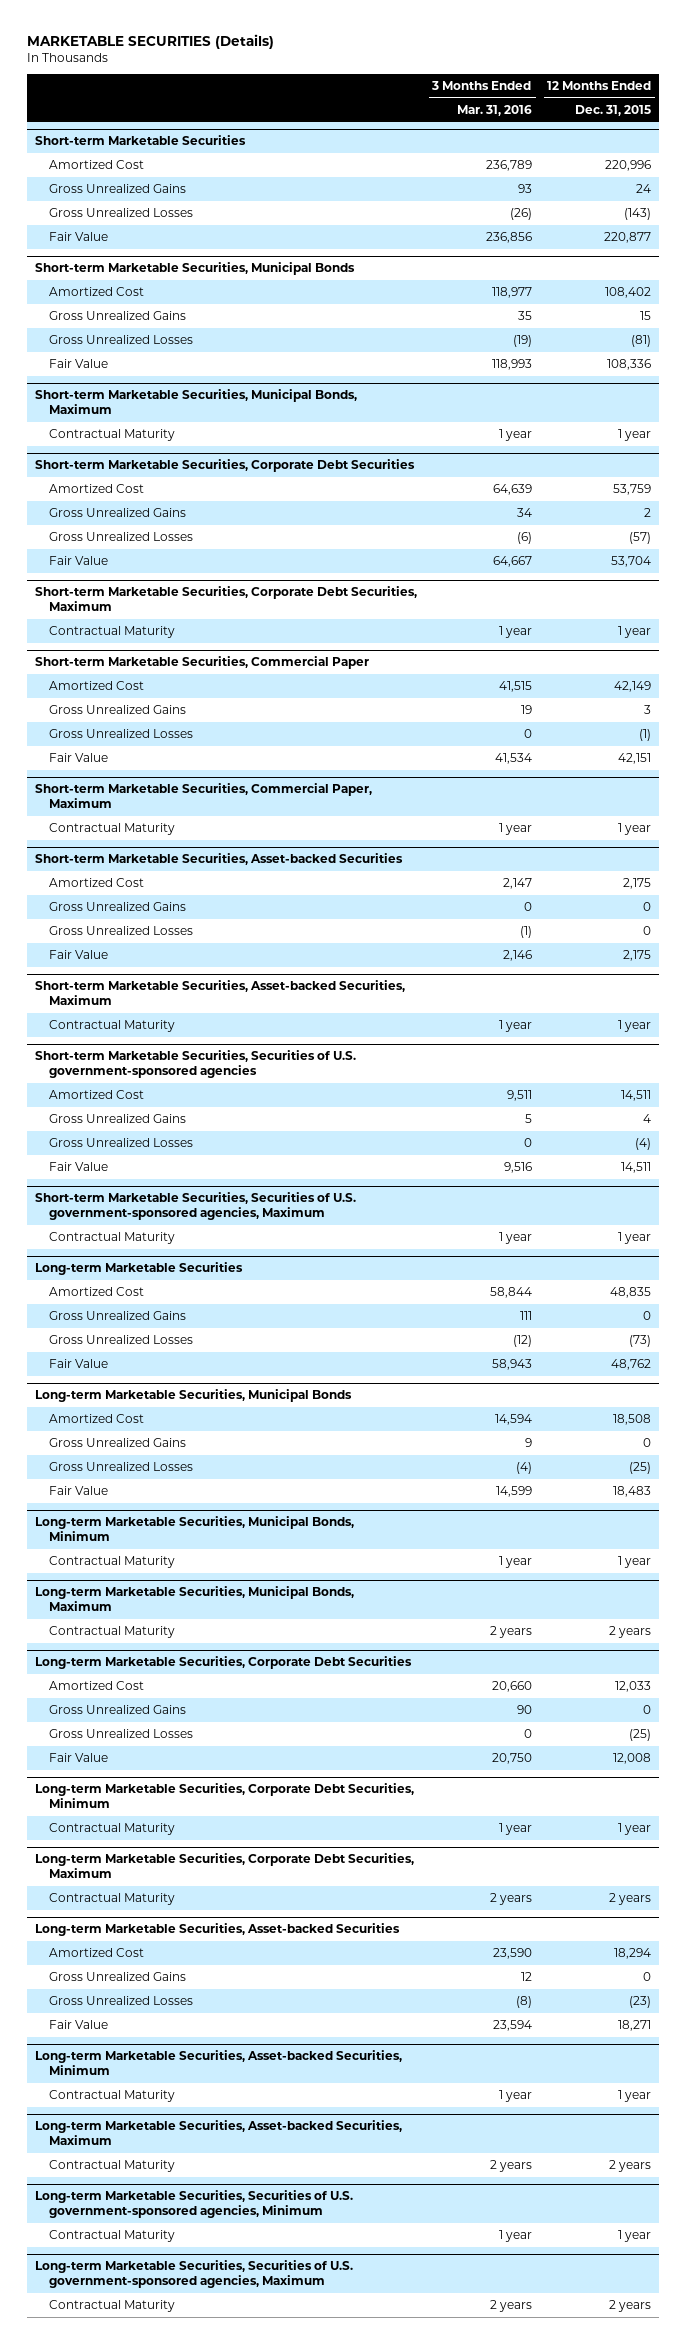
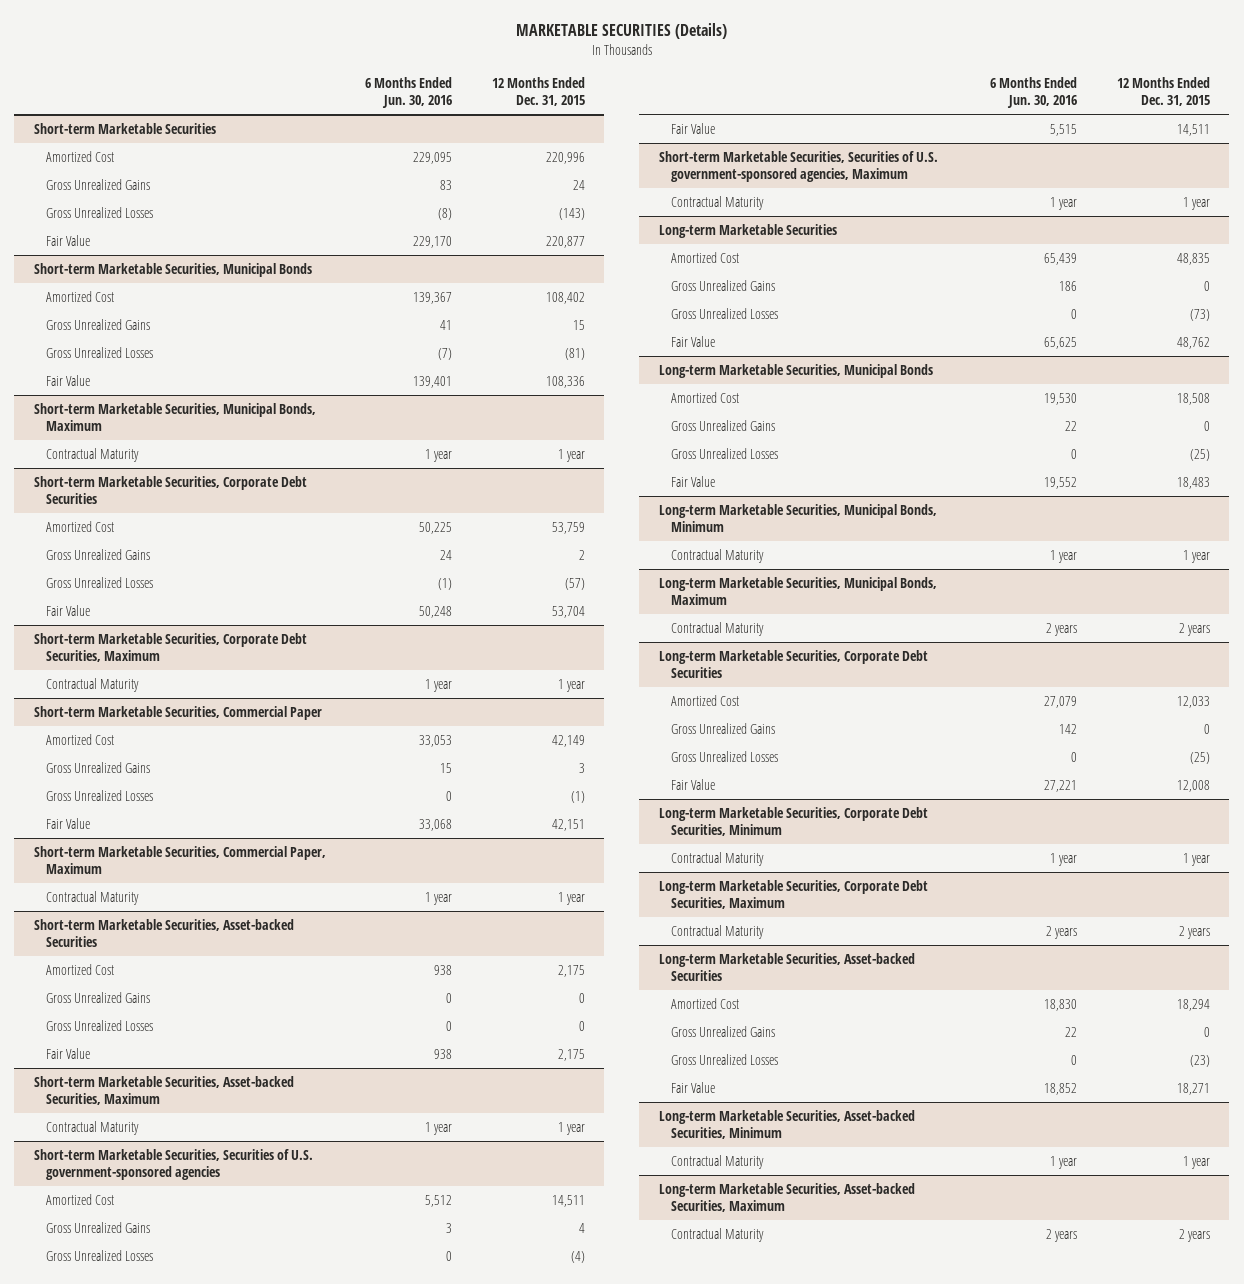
- | 3 Months Ended Mar. 31, 2016 | 12 Months Ended Dec. 31, 2015
+ | 6 Months Ended Jun. 30, 2016 | 12 Months Ended Dec. 31, 2015
- Long-term Marketable Securities, Securities of U.S. government-sponsored agencies, Minimum
- Contractual Maturity | 1 year | 1 year
- Long-term Marketable Securities, Securities of U.S. government-sponsored agencies, Maximum
- Contractual Maturity | 2 years | 2 years

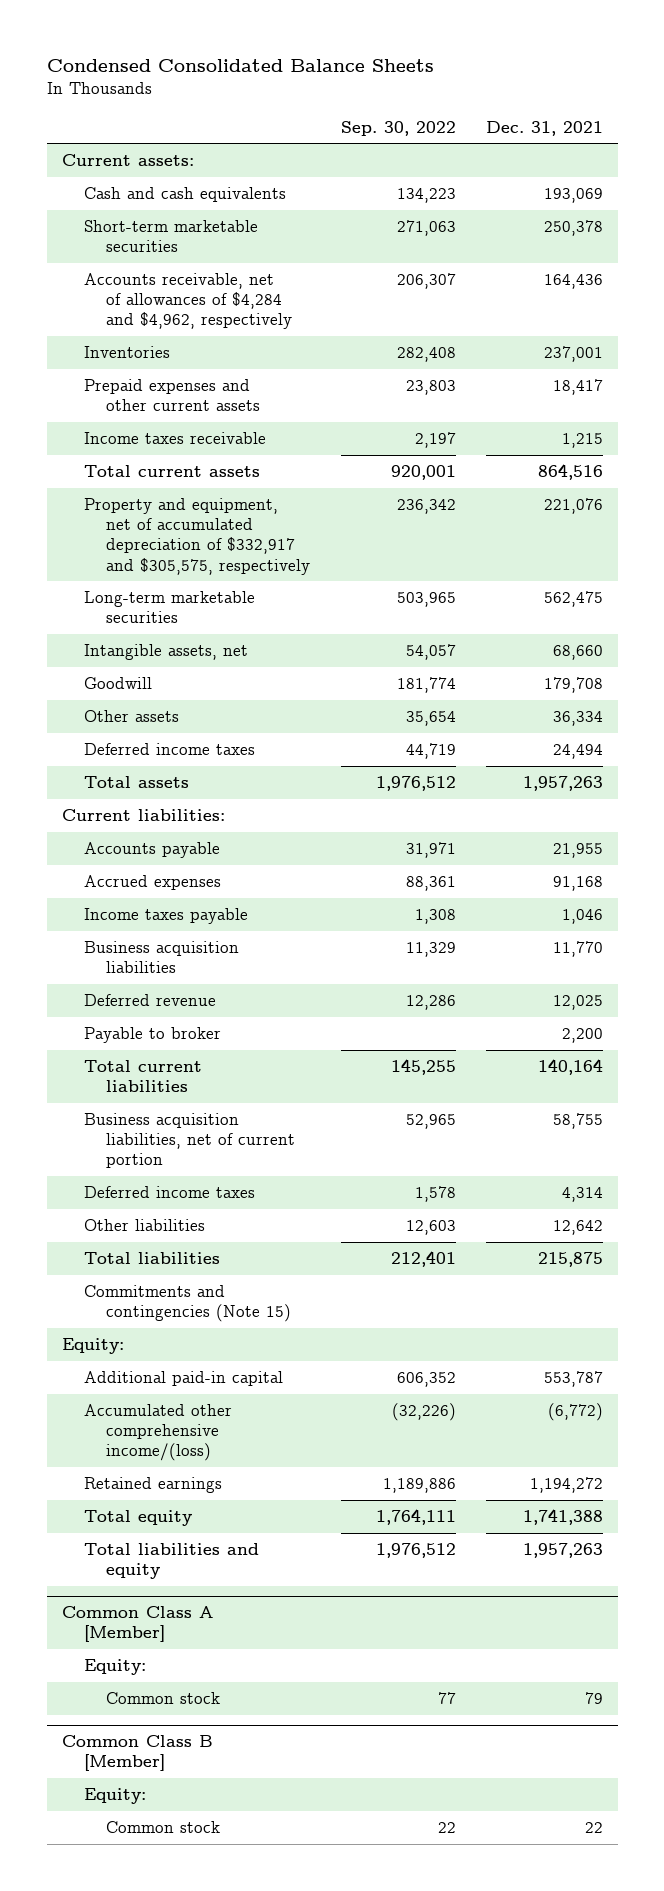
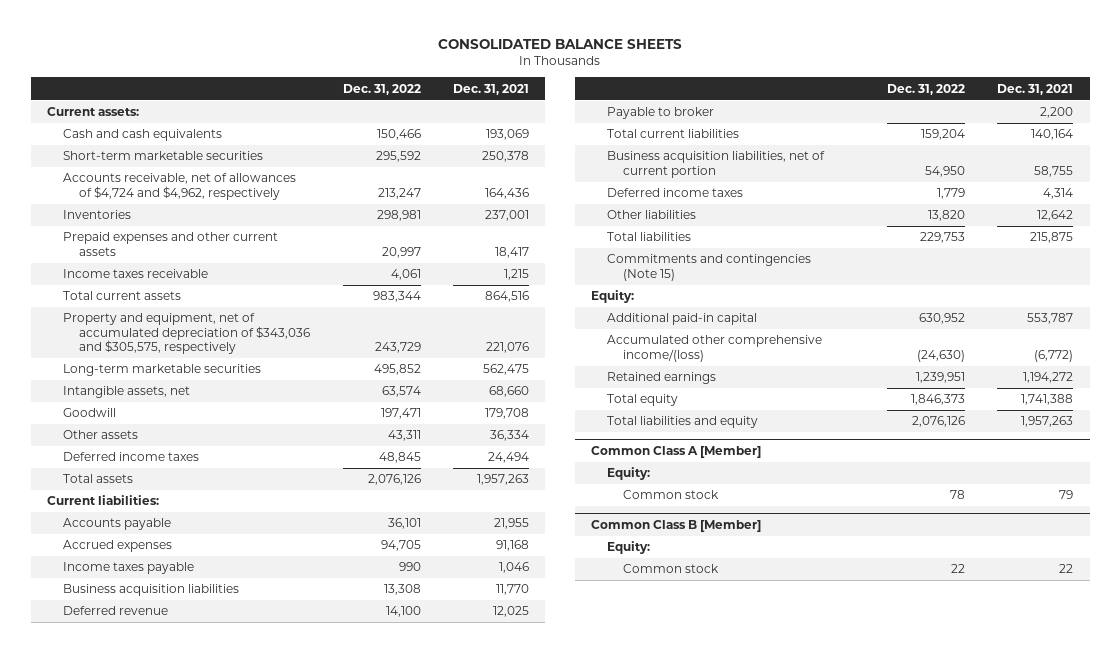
- Condensed Consolidated Balance Sheets
+ CONSOLIDATED BALANCE SHEETS
- | Sep. 30, 2022 | Dec. 31, 2021
+ | Dec. 31, 2022 | Dec. 31, 2021
- Accounts receivable, net of allowances of $4,284 and $4,962, respectively | 206,307 | 164,436
+ Accounts receivable, net of allowances of $4,724 and $4,962, respectively | 213,247 | 164,436
- Property and equipment, net of accumulated depreciation of $332,917 and $305,575, respectively | 236,342 | 221,076
+ Property and equipment, net of accumulated depreciation of $343,036 and $305,575, respectively | 243,729 | 221,076

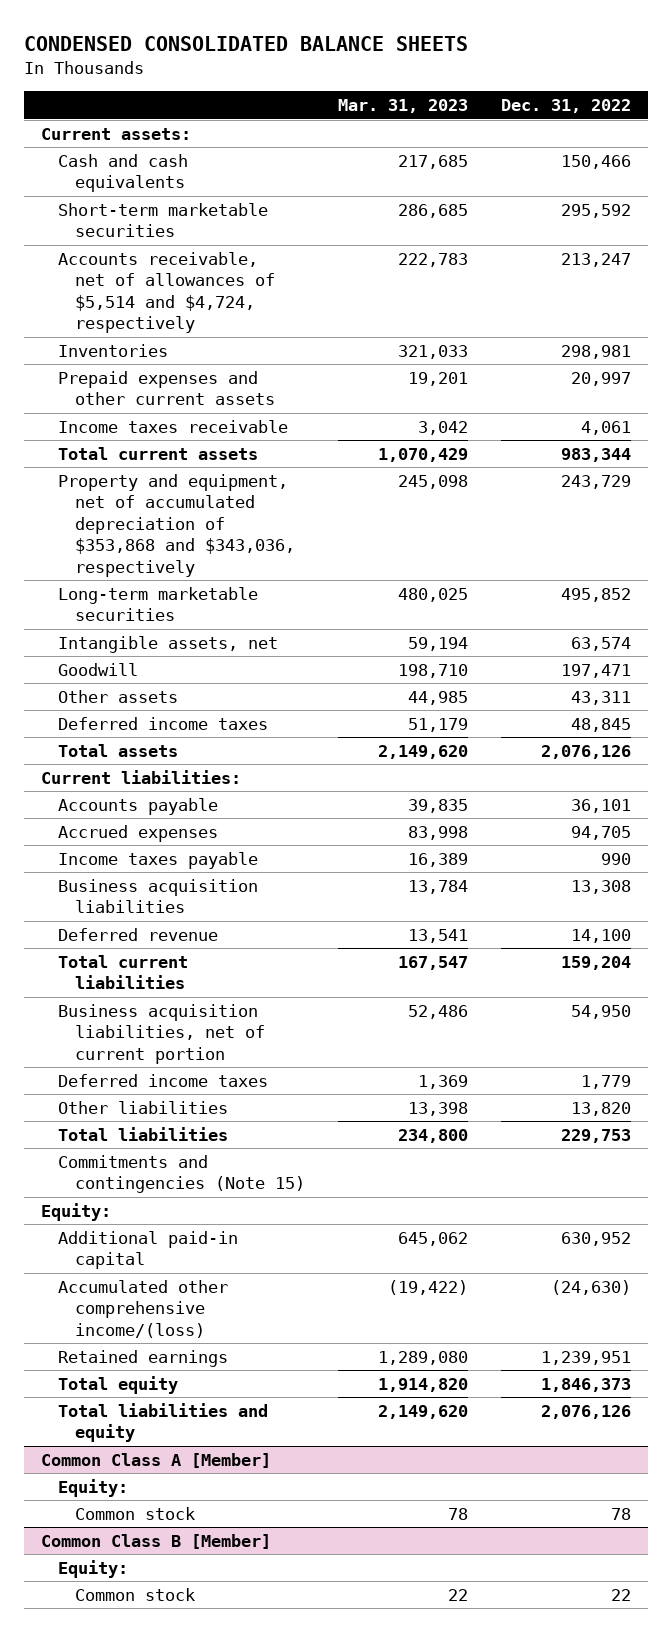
- CONSOLIDATED BALANCE SHEETS
+ CONDENSED CONSOLIDATED BALANCE SHEETS
- | Dec. 31, 2022 | Dec. 31, 2021
+ | Mar. 31, 2023 | Dec. 31, 2022
- Accounts receivable, net of allowances of $4,724 and $4,962, respectively | 213,247 | 164,436
+ Accounts receivable, net of allowances of $5,514 and $4,724, respectively | 222,783 | 213,247
- Property and equipment, net of accumulated depreciation of $343,036 and $305,575, respectively | 243,729 | 221,076
+ Property and equipment, net of accumulated depreciation of $353,868 and $343,036, respectively | 245,098 | 243,729
- Payable to broker | | 2,200

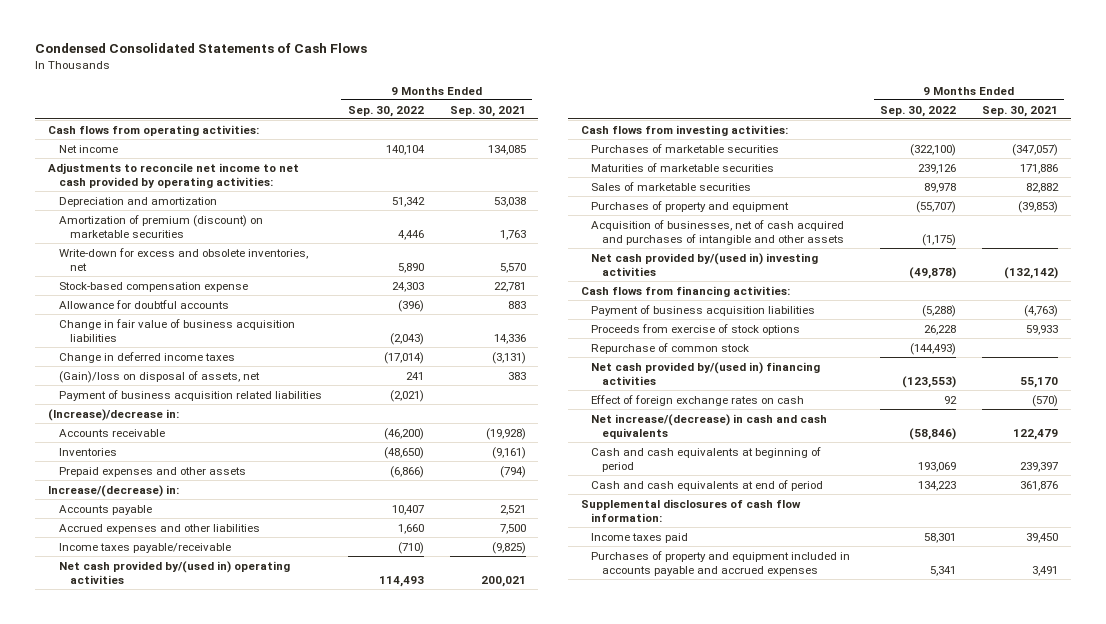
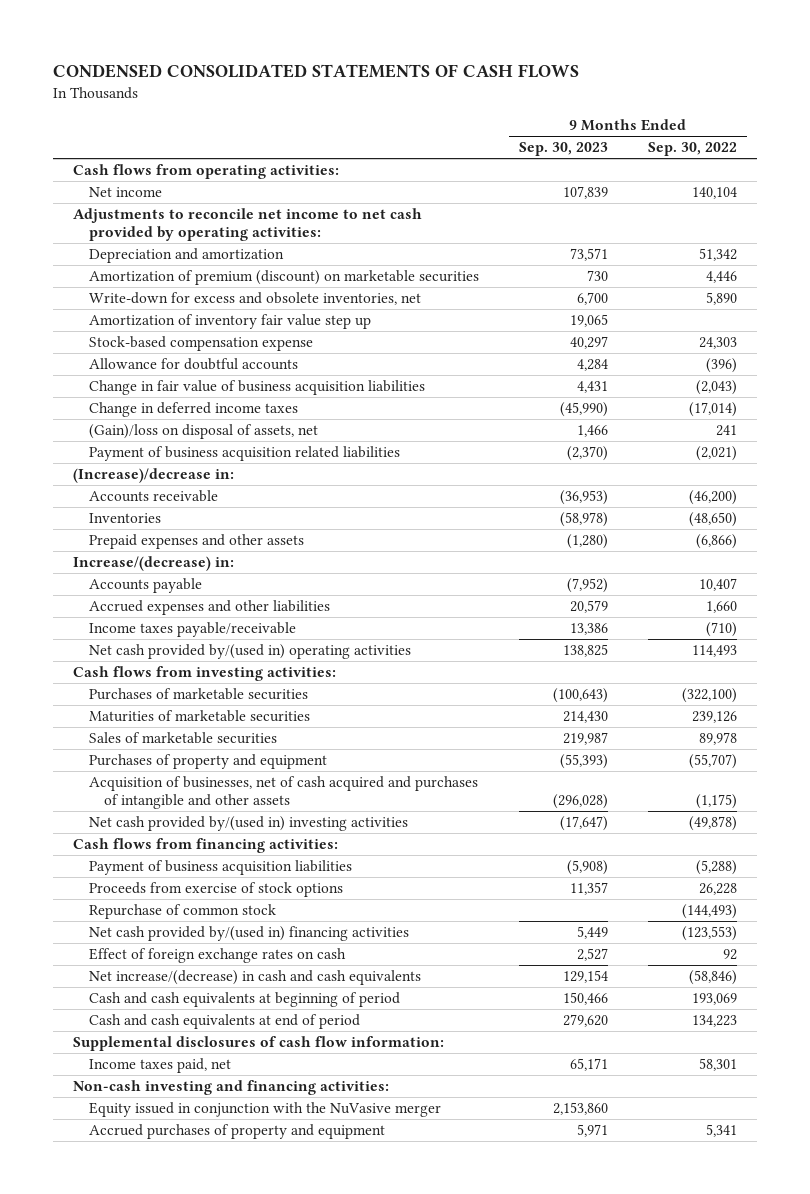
- Condensed Consolidated Statements of Cash Flows
+ CONDENSED CONSOLIDATED STATEMENTS OF CASH FLOWS
- | 9 Months Ended Sep. 30, 2022 | 9 Months Ended Sep. 30, 2021
+ | 9 Months Ended Sep. 30, 2023 | 9 Months Ended Sep. 30, 2022
+ Amortization of inventory fair value step up | 19,065 |
- Income taxes paid | 58,301 | 39,450
- Purchases of property and equipment included in accounts payable and accrued expenses | 5,341 | 3,491
+ Income taxes paid, net | 65,171 | 58,301
+ Non-cash investing and financing activities:
+ Equity issued in conjunction with the NuVasive merger | 2,153,860 |
+ Accrued purchases of property and equipment | 5,971 | 5,341

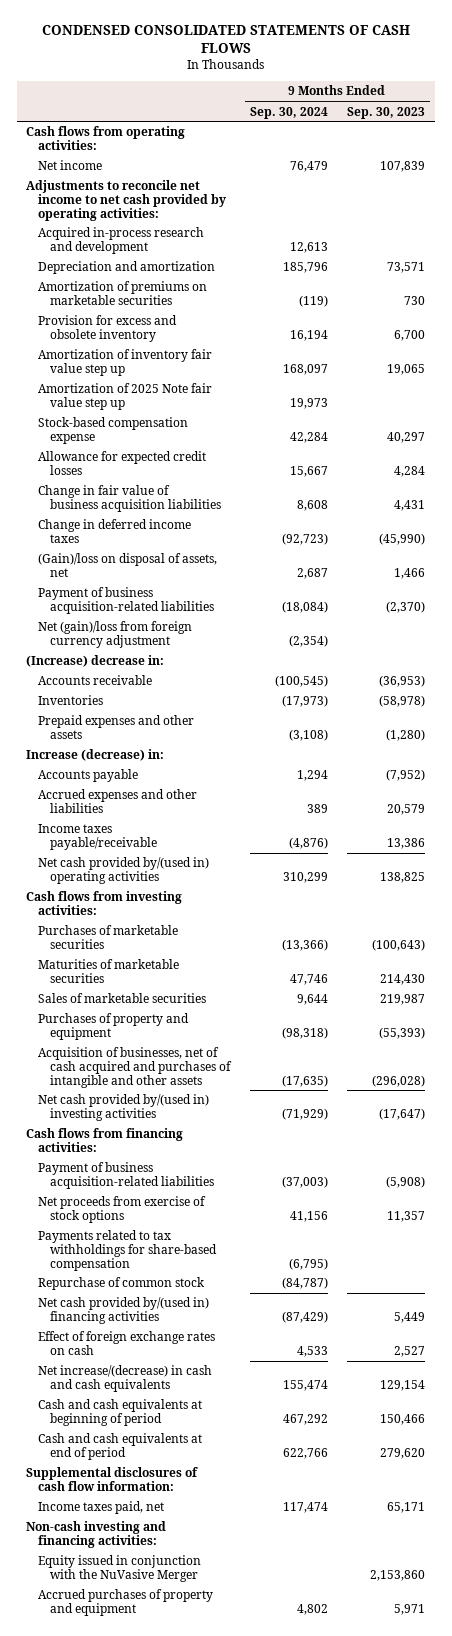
- | 9 Months Ended Sep. 30, 2023 | 9 Months Ended Sep. 30, 2022
+ | 9 Months Ended Sep. 30, 2024 | 9 Months Ended Sep. 30, 2023
+ Acquired in-process research and development | 12,613 |
- Amortization of premium (discount) on marketable securities | 730 | 4,446
- Write-down for excess and obsolete inventories, net | 6,700 | 5,890
+ Amortization of premiums on marketable securities | (119) | 730
+ Provision for excess and obsolete inventory | 16,194 | 6,700
+ Amortization of 2025 Note fair value step up | 19,973 |
- Allowance for doubtful accounts | 4,284 | (396)
+ Allowance for expected credit losses | 15,667 | 4,284
- Payment of business acquisition related liabilities | (2,370) | (2,021)
- (Increase)/decrease in:
+ Payment of business acquisition-related liabilities | (18,084) | (2,370)
+ Net (gain)/loss from foreign currency adjustment | (2,354) |
+ (Increase) decrease in:
- Increase/(decrease) in:
+ Increase (decrease) in:
- Payment of business acquisition liabilities | (5,908) | (5,288)
- Proceeds from exercise of stock options | 11,357 | 26,228
+ Payment of business acquisition-related liabilities | (37,003) | (5,908)
+ Net proceeds from exercise of stock options | 41,156 | 11,357
+ Payments related to tax withholdings for share-based compensation | (6,795) |
- Equity issued in conjunction with the NuVasive merger | 2,153,860 |
+ Equity issued in conjunction with the NuVasive Merger | | 2,153,860

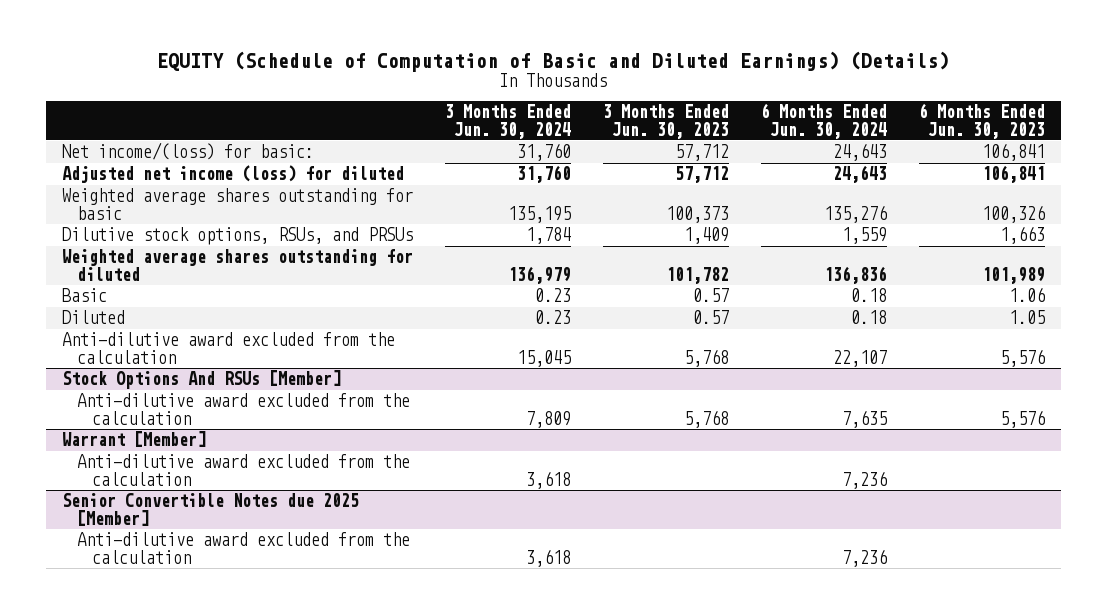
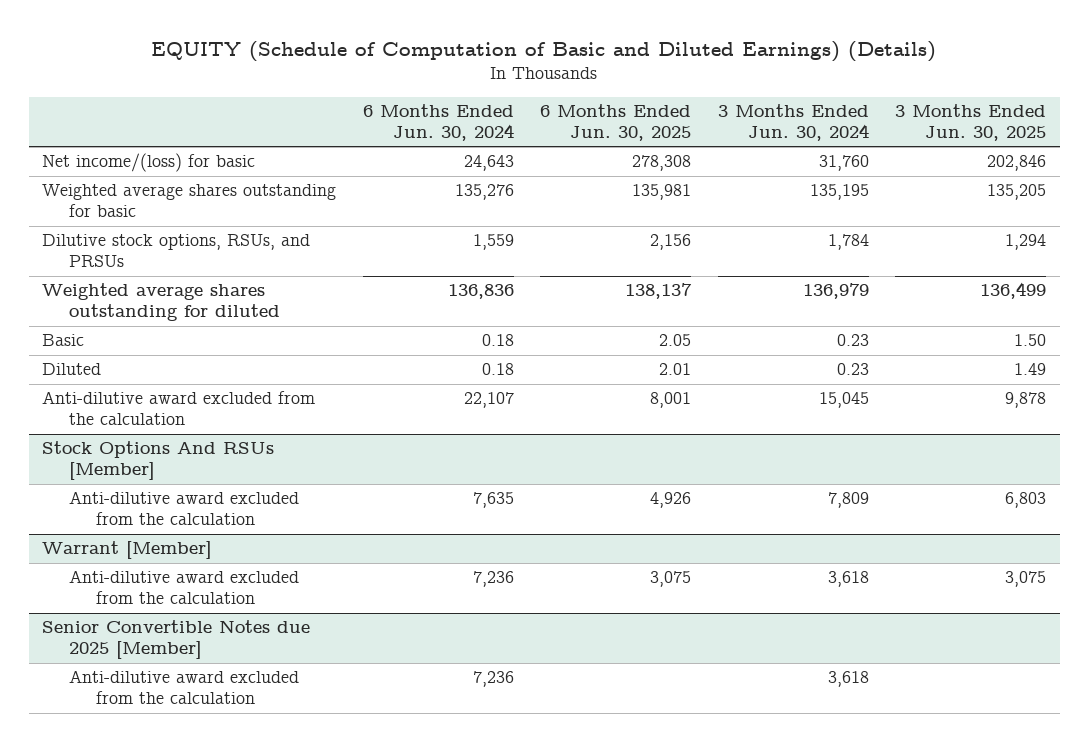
- | 3 Months Ended Jun. 30, 2024 | 3 Months Ended Jun. 30, 2023 | 6 Months Ended Jun. 30, 2024 | 6 Months Ended Jun. 30, 2023
+ | 6 Months Ended Jun. 30, 2024 | 6 Months Ended Jun. 30, 2025 | 3 Months Ended Jun. 30, 2024 | 3 Months Ended Jun. 30, 2025
- Net income/(loss) for basic: | 31,760 | 57,712 | 24,643 | 106,841
- Adjusted net income (loss) for diluted | 31,760 | 57,712 | 24,643 | 106,841
+ Net income/(loss) for basic | 24,643 | 278,308 | 31,760 | 202,846

